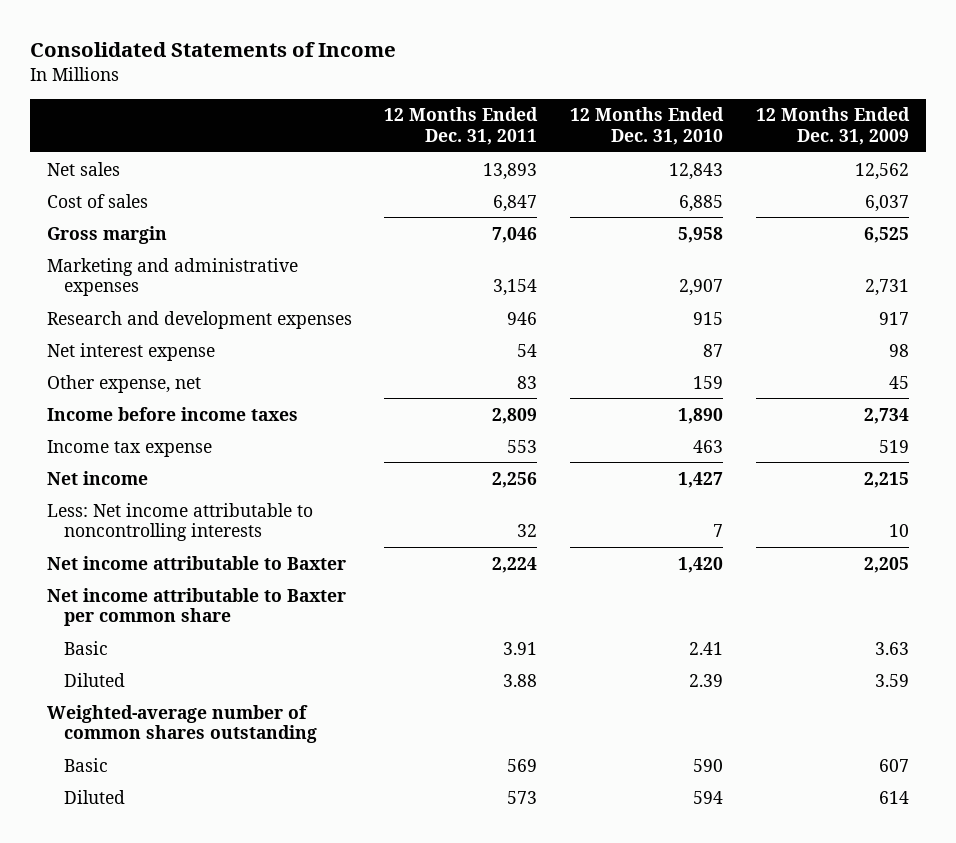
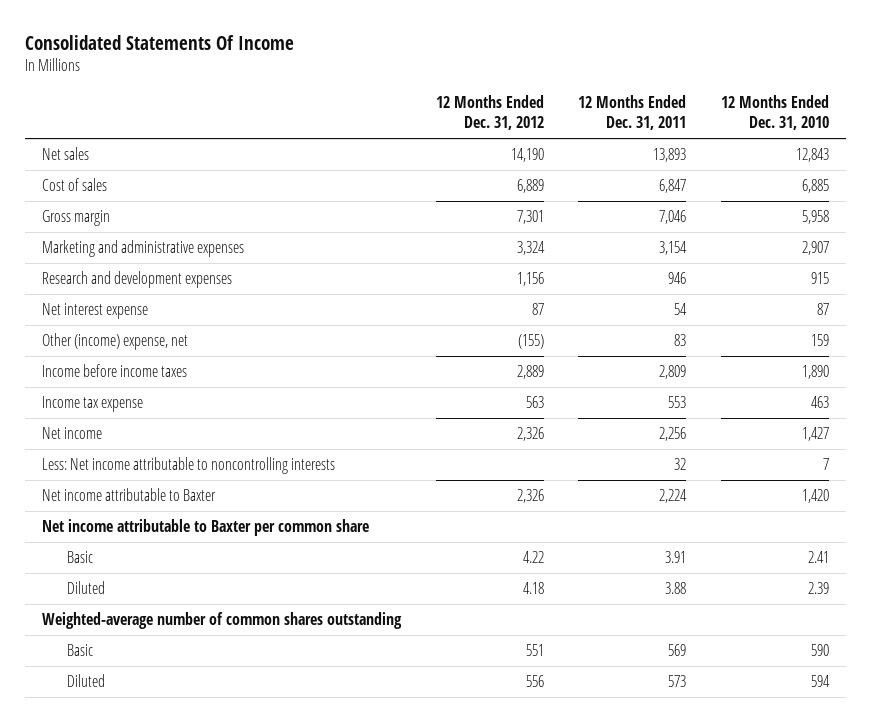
- Consolidated Statements of Income
+ Consolidated Statements Of Income
- | 12 Months Ended Dec. 31, 2011 | 12 Months Ended Dec. 31, 2010 | 12 Months Ended Dec. 31, 2009
+ | 12 Months Ended Dec. 31, 2012 | 12 Months Ended Dec. 31, 2011 | 12 Months Ended Dec. 31, 2010
- Other expense, net | 83 | 159 | 45
+ Other (income) expense, net | (155) | 83 | 159

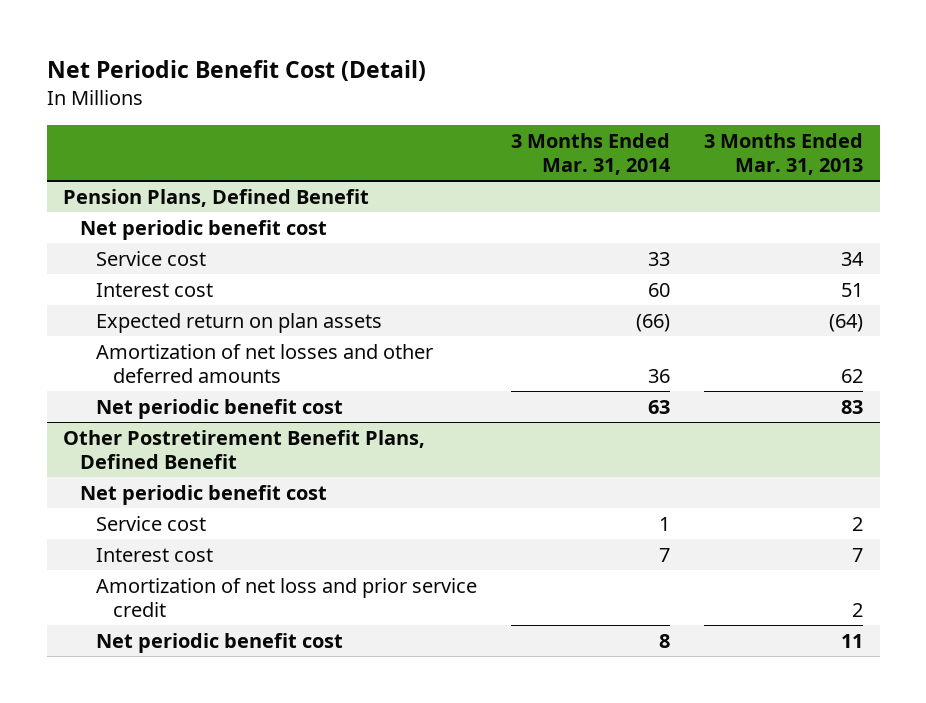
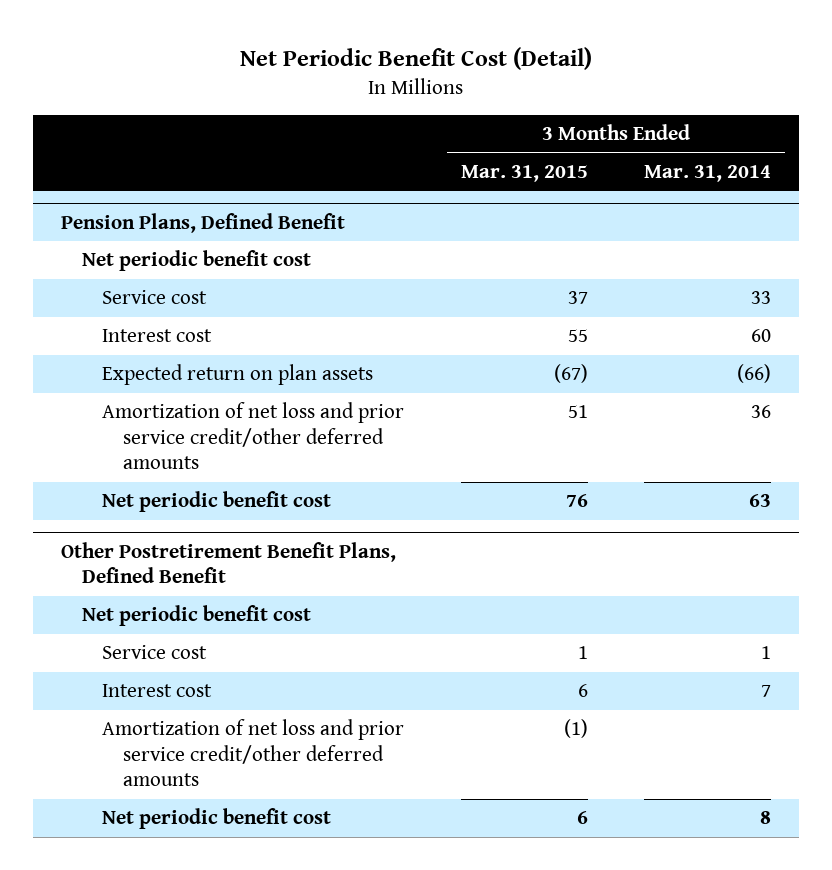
- | 3 Months Ended Mar. 31, 2014 | 3 Months Ended Mar. 31, 2013
+ | 3 Months Ended Mar. 31, 2015 | 3 Months Ended Mar. 31, 2014
@ Pension Plans, Defined Benefit
- Amortization of net losses and other deferred amounts | 36 | 62
+ Amortization of net loss and prior service credit/other deferred amounts | 51 | 36
@ Other Postretirement Benefit Plans, Defined Benefit
- Amortization of net loss and prior service credit | | 2
+ Amortization of net loss and prior service credit/other deferred amounts | (1) |

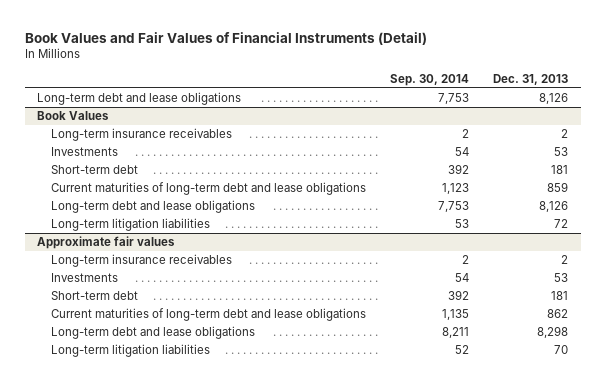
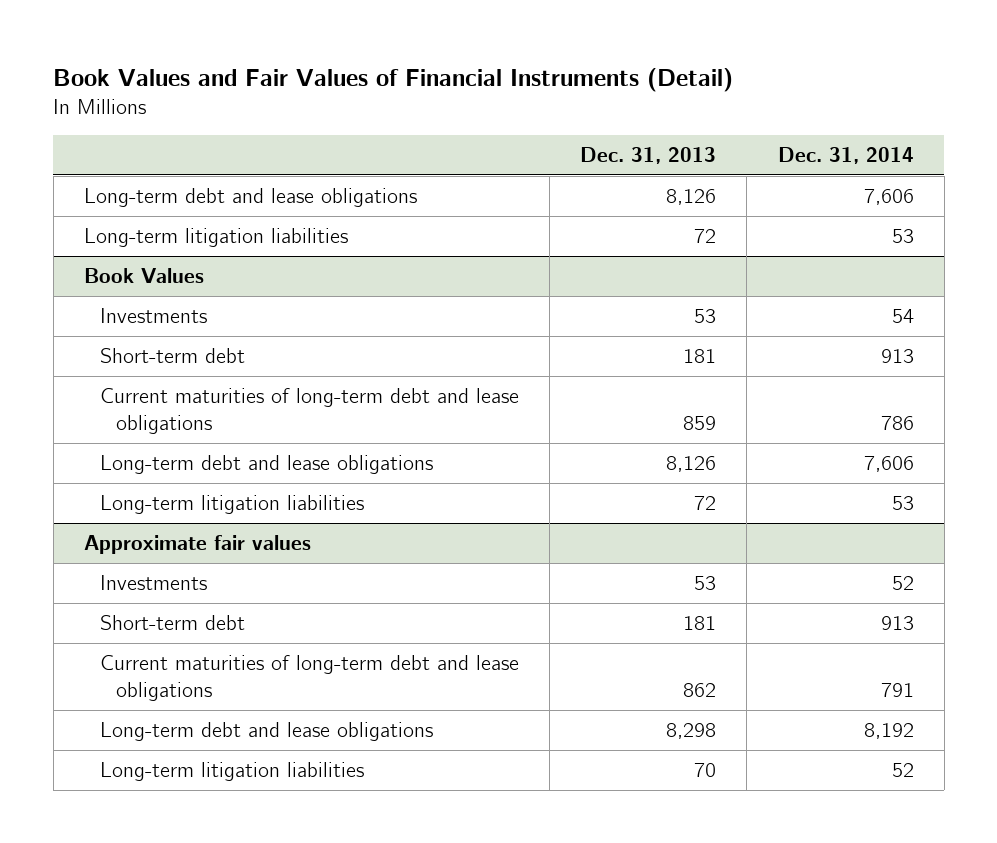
- | Sep. 30, 2014 | Dec. 31, 2013
+ | Dec. 31, 2013 | Dec. 31, 2014
+ Long-term litigation liabilities | 72 | 53
@ Book Values
- Long-term insurance receivables | 2 | 2
@ Approximate fair values
- Long-term insurance receivables | 2 | 2

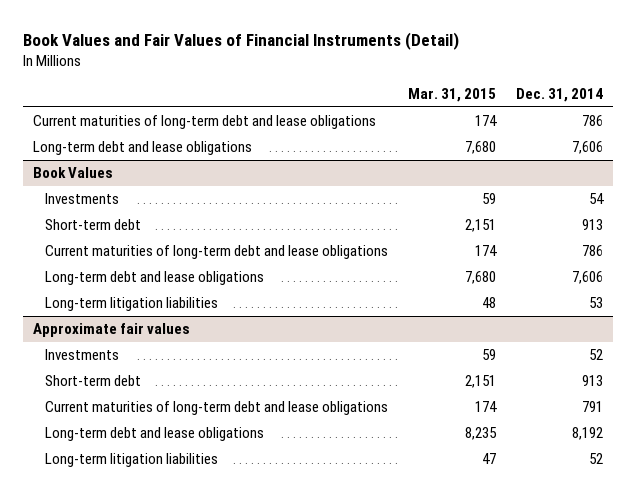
- | Dec. 31, 2013 | Dec. 31, 2014
+ | Mar. 31, 2015 | Dec. 31, 2014
+ Current maturities of long-term debt and lease obligations | 174 | 786
- Long-term litigation liabilities | 72 | 53

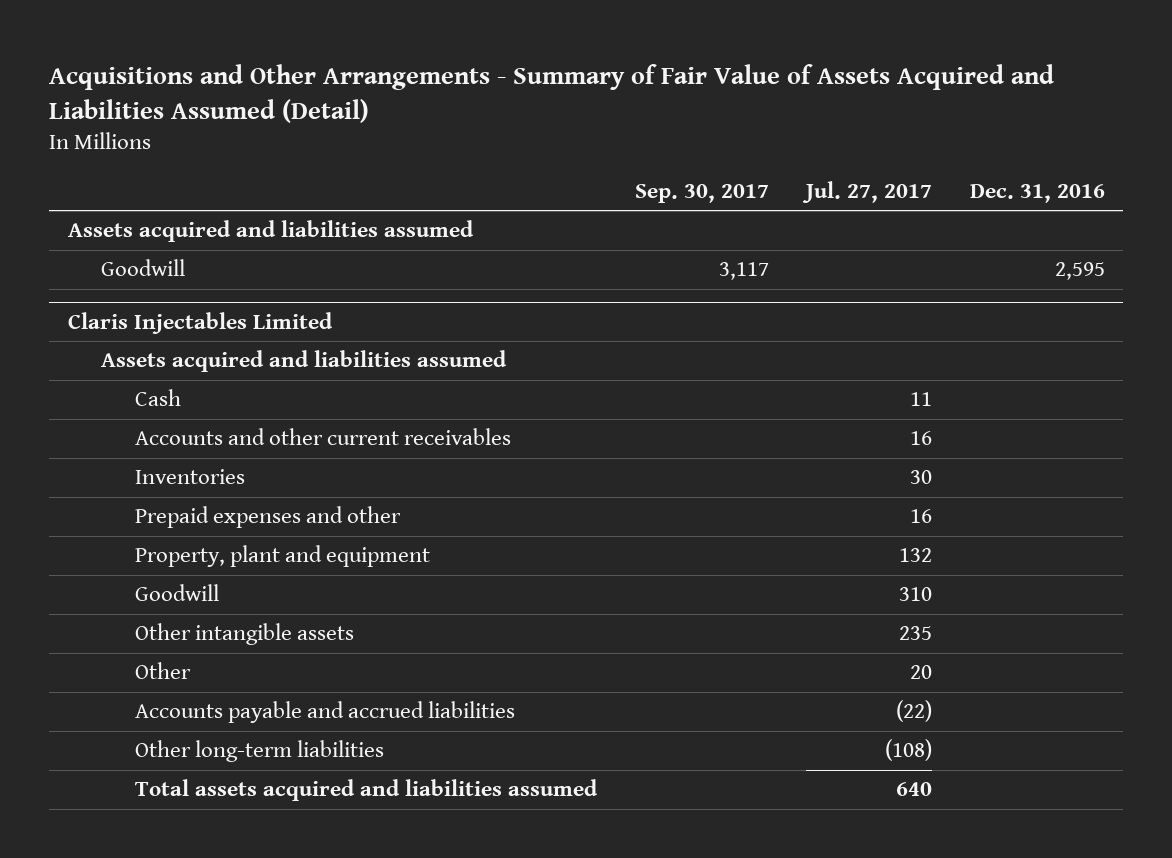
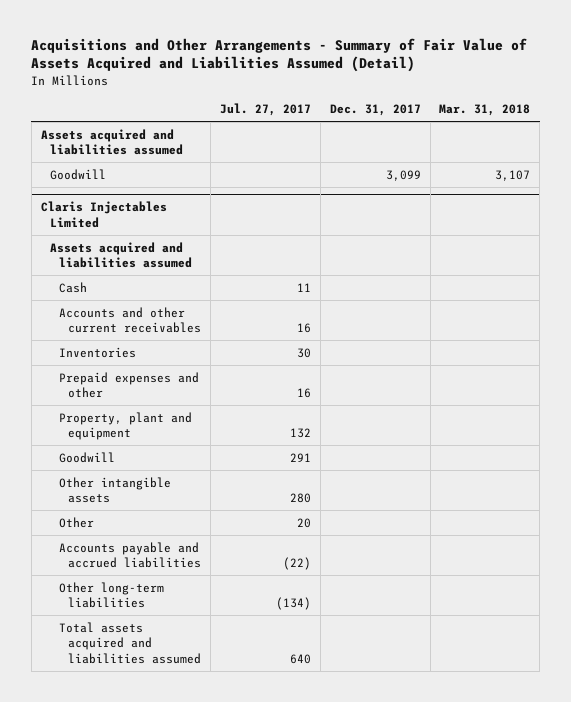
- | Sep. 30, 2017 | Jul. 27, 2017 | Dec. 31, 2016
+ | Jul. 27, 2017 | Dec. 31, 2017 | Mar. 31, 2018
@ Claris Injectables Limited
- Goodwill | | 310 |
- Other intangible assets | | 235 |
+ Goodwill | 291 | |
+ Other intangible assets | 280 | |
- Other long-term liabilities | | (108) |
+ Other long-term liabilities | (134) | |

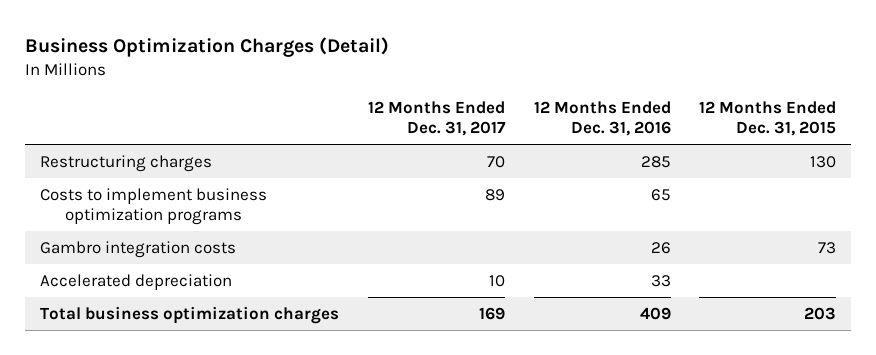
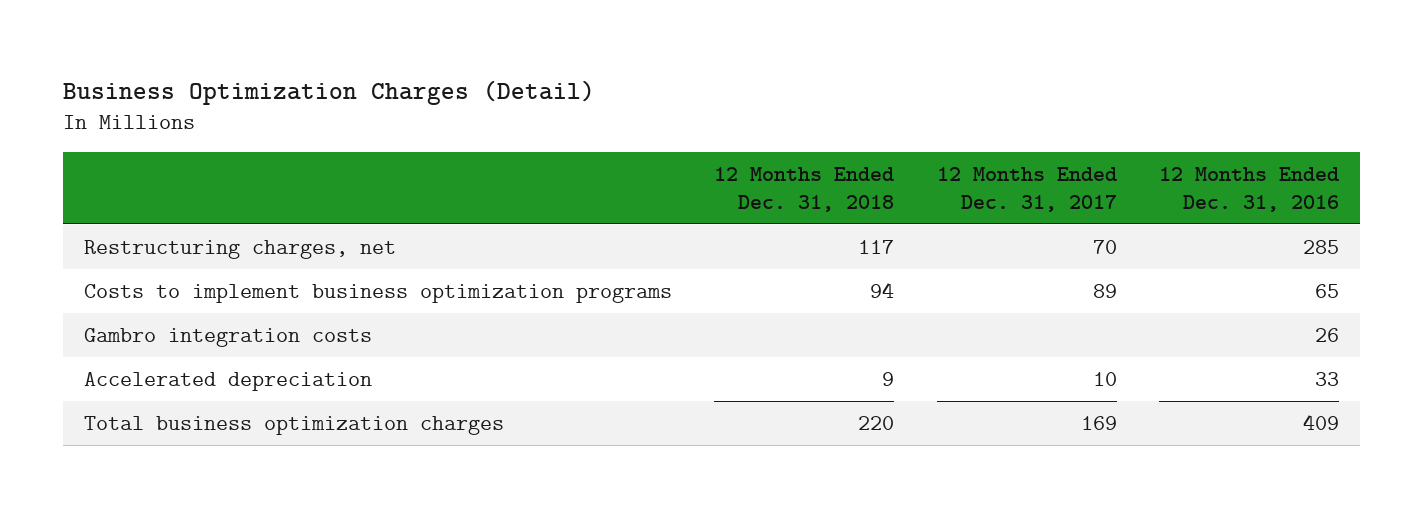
- | 12 Months Ended Dec. 31, 2017 | 12 Months Ended Dec. 31, 2016 | 12 Months Ended Dec. 31, 2015
+ | 12 Months Ended Dec. 31, 2018 | 12 Months Ended Dec. 31, 2017 | 12 Months Ended Dec. 31, 2016
- Restructuring charges | 70 | 285 | 130
+ Restructuring charges, net | 117 | 70 | 285

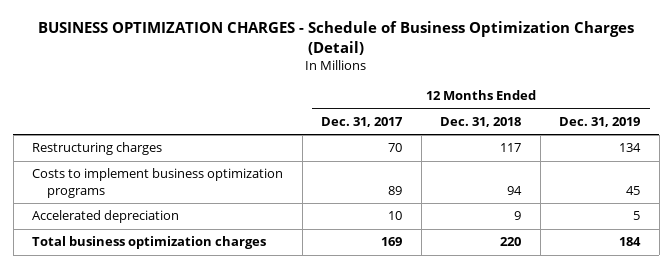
- Business Optimization Charges (Detail)
+ BUSINESS OPTIMIZATION CHARGES - Schedule of Business Optimization Charges (Detail)
- | 12 Months Ended Dec. 31, 2018 | 12 Months Ended Dec. 31, 2017 | 12 Months Ended Dec. 31, 2016
+ | 12 Months Ended Dec. 31, 2017 | 12 Months Ended Dec. 31, 2018 | 12 Months Ended Dec. 31, 2019
- Restructuring charges, net | 117 | 70 | 285
+ Restructuring charges | 70 | 117 | 134
- Gambro integration costs | | | 26

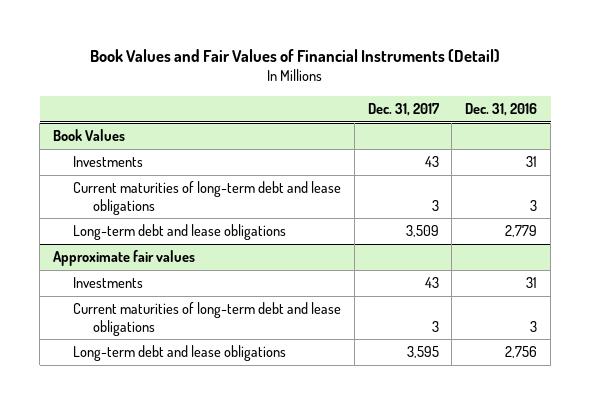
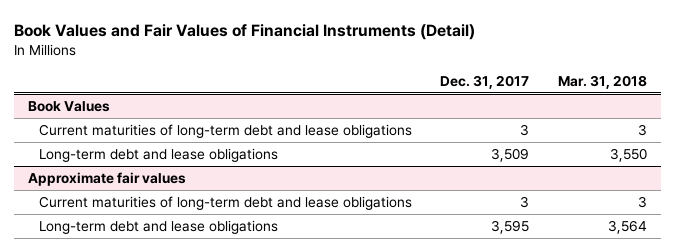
- | Dec. 31, 2017 | Dec. 31, 2016
+ | Dec. 31, 2017 | Mar. 31, 2018
@ Book Values
- Investments | 43 | 31
@ Approximate fair values
- Investments | 43 | 31

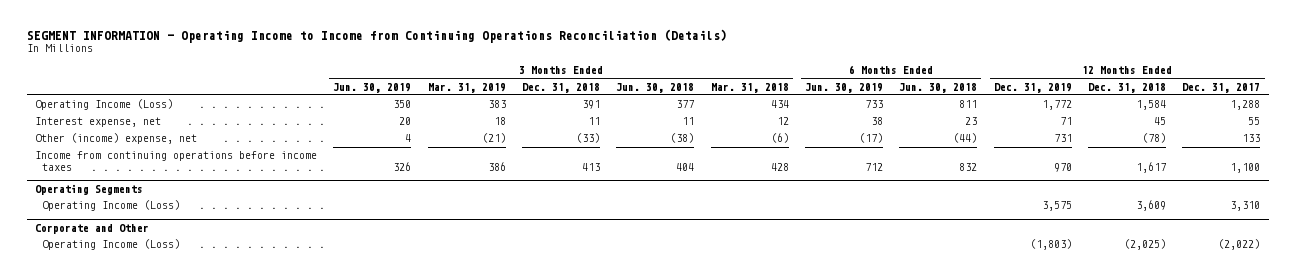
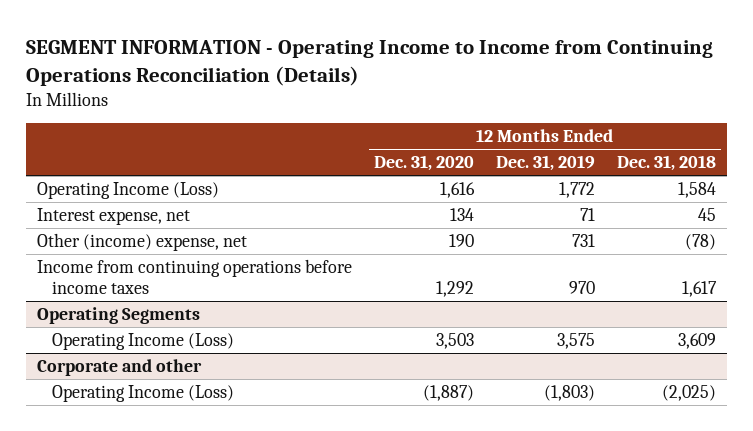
- | 3 Months Ended Jun. 30, 2019 | 3 Months Ended Mar. 31, 2019 | 3 Months Ended Dec. 31, 2018 | 3 Months Ended Jun. 30, 2018 | 3 Months Ended Mar. 31, 2018 | 6 Months Ended Jun. 30, 2019 | 6 Months Ended Jun. 30, 2018 | 12 Months Ended Dec. 31, 2019 | 12 Months Ended Dec. 31, 2018 | 12 Months Ended Dec. 31, 2017
+ | 12 Months Ended Dec. 31, 2020 | 12 Months Ended Dec. 31, 2019 | 12 Months Ended Dec. 31, 2018
- Corporate and Other
+ Corporate and other

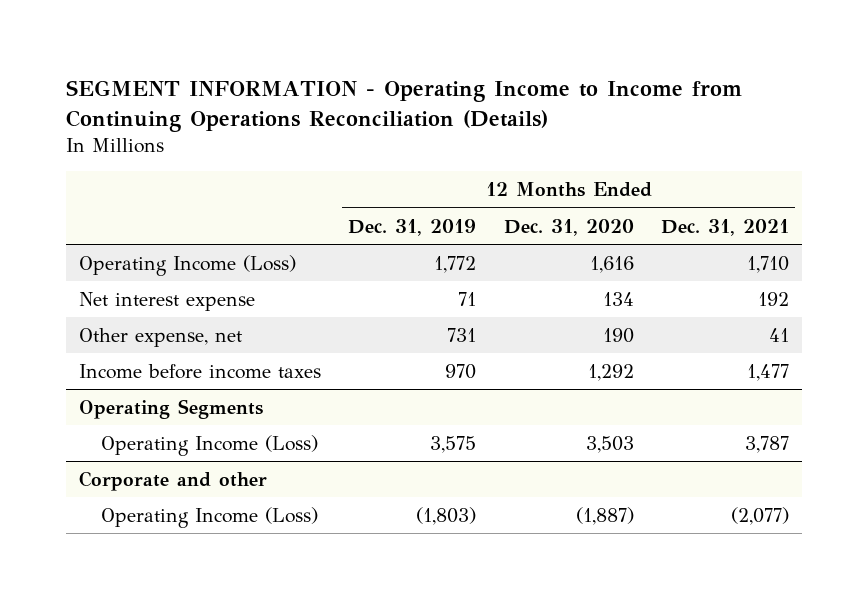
- | 12 Months Ended Dec. 31, 2020 | 12 Months Ended Dec. 31, 2019 | 12 Months Ended Dec. 31, 2018
+ | 12 Months Ended Dec. 31, 2019 | 12 Months Ended Dec. 31, 2020 | 12 Months Ended Dec. 31, 2021
- Interest expense, net | 134 | 71 | 45
- Other (income) expense, net | 190 | 731 | (78)
- Income from continuing operations before income taxes | 1,292 | 970 | 1,617
+ Net interest expense | 71 | 134 | 192
+ Other expense, net | 731 | 190 | 41
+ Income before income taxes | 970 | 1,292 | 1,477

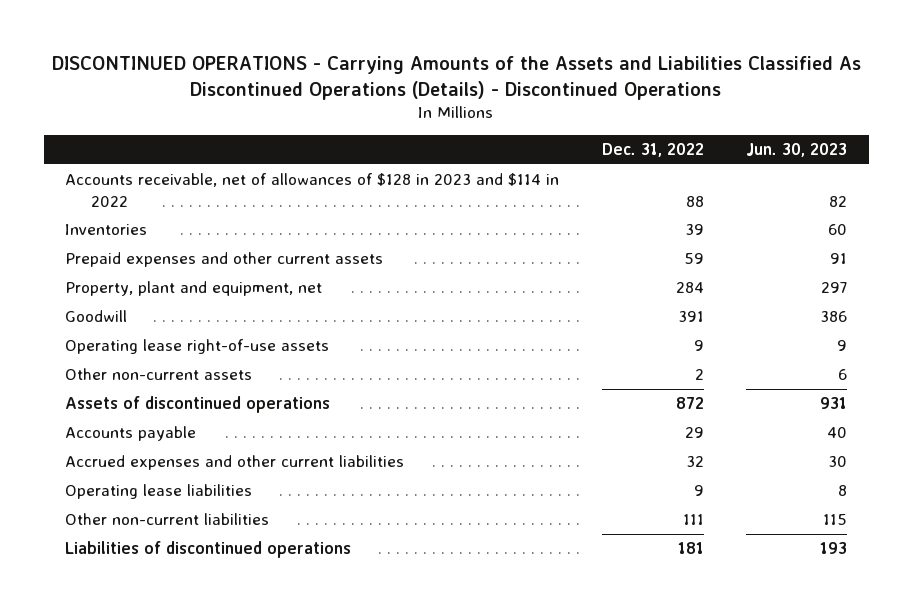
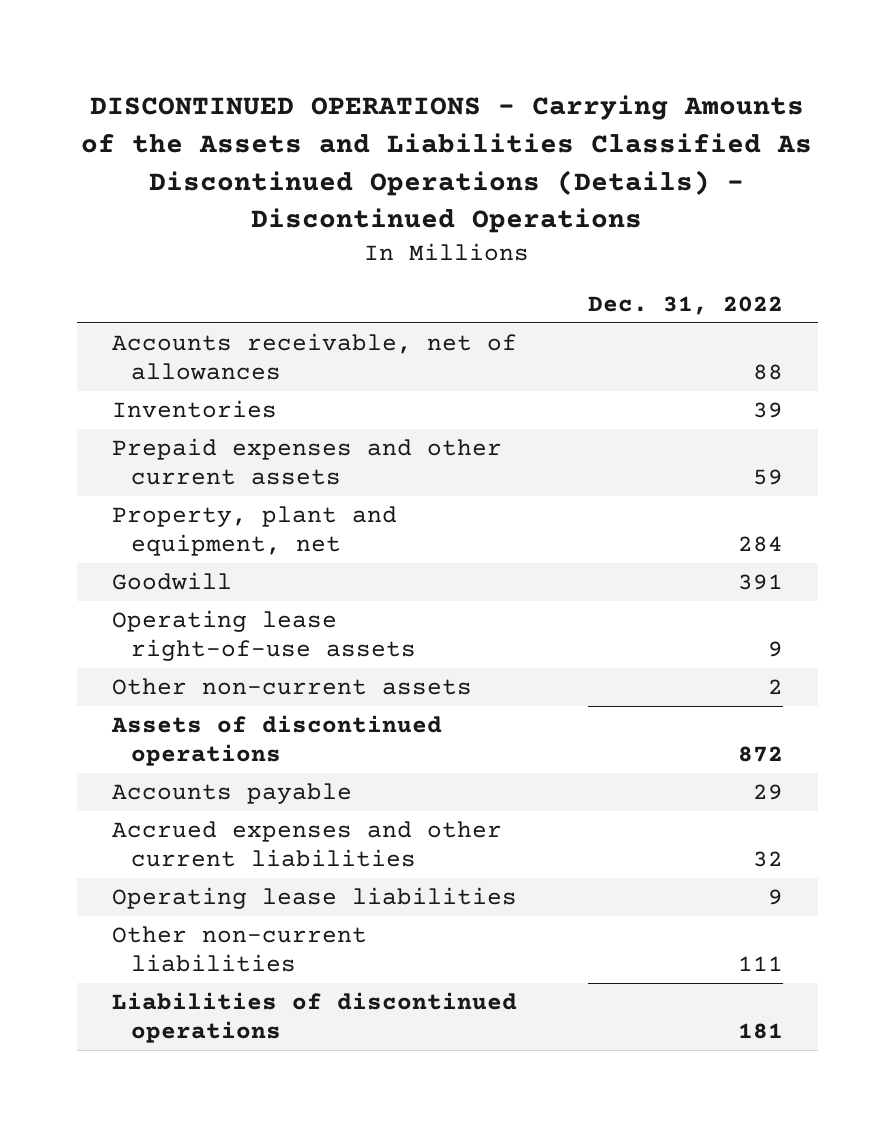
- | Dec. 31, 2022 | Jun. 30, 2023
+ | Dec. 31, 2022
- Accounts receivable, net of allowances of $128 in 2023 and $114 in 2022 | 88 | 82
+ Accounts receivable, net of allowances | 88

